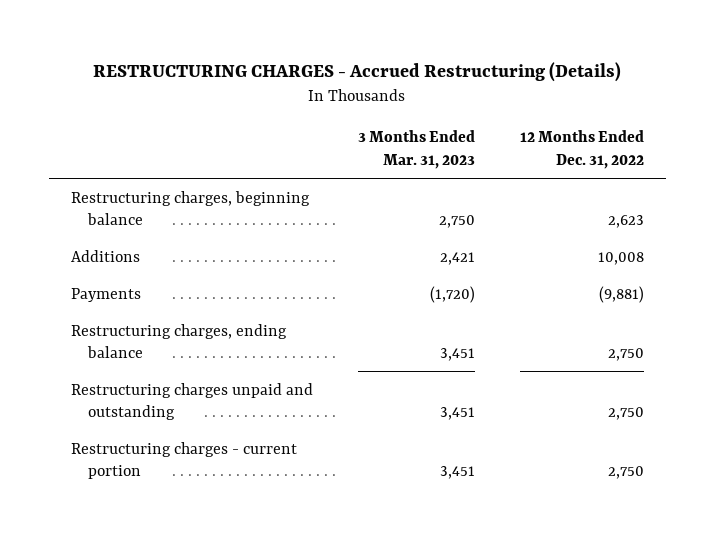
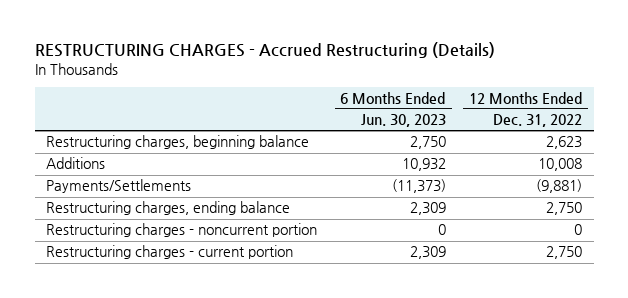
- | 3 Months Ended Mar. 31, 2023 | 12 Months Ended Dec. 31, 2022
+ | 6 Months Ended Jun. 30, 2023 | 12 Months Ended Dec. 31, 2022
- Payments | (1,720) | (9,881)
+ Payments/Settlements | (11,373) | (9,881)
- Restructuring charges unpaid and outstanding | 3,451 | 2,750
+ Restructuring charges - noncurrent portion | 0 | 0

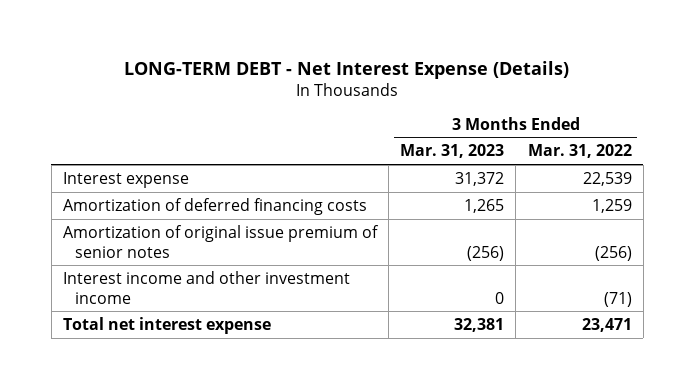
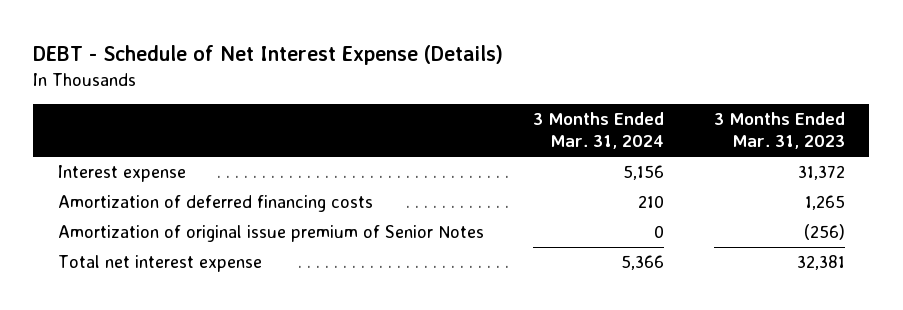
- LONG-TERM DEBT - Net Interest Expense (Details)
+ DEBT - Schedule of Net Interest Expense (Details)
- | 3 Months Ended Mar. 31, 2023 | 3 Months Ended Mar. 31, 2022
+ | 3 Months Ended Mar. 31, 2024 | 3 Months Ended Mar. 31, 2023
- Amortization of original issue premium of senior notes | (256) | (256)
- Interest income and other investment income | 0 | (71)
+ Amortization of original issue premium of Senior Notes | 0 | (256)

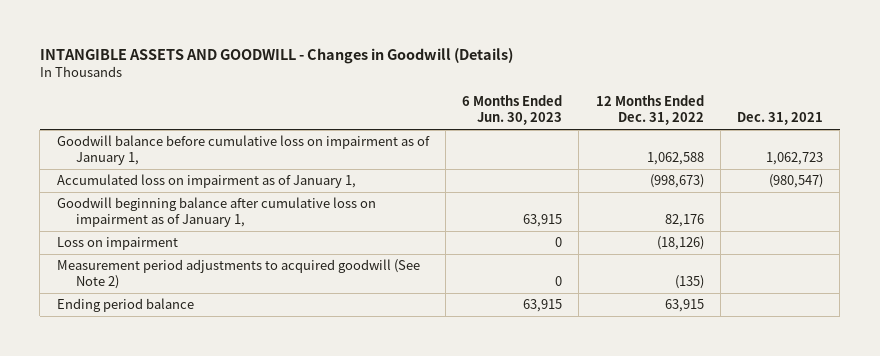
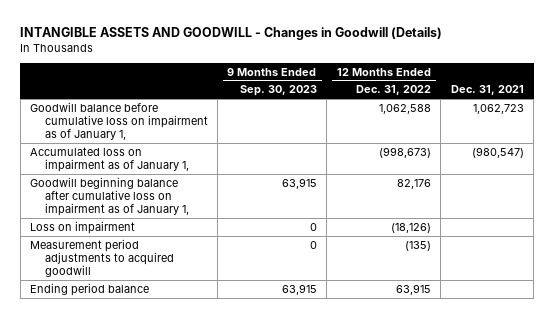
- | 6 Months Ended Jun. 30, 2023 | 12 Months Ended Dec. 31, 2022 | Dec. 31, 2021
+ | 9 Months Ended Sep. 30, 2023 | 12 Months Ended Dec. 31, 2022 | Dec. 31, 2021
- Measurement period adjustments to acquired goodwill (See Note 2) | 0 | (135) |
+ Measurement period adjustments to acquired goodwill | 0 | (135) |

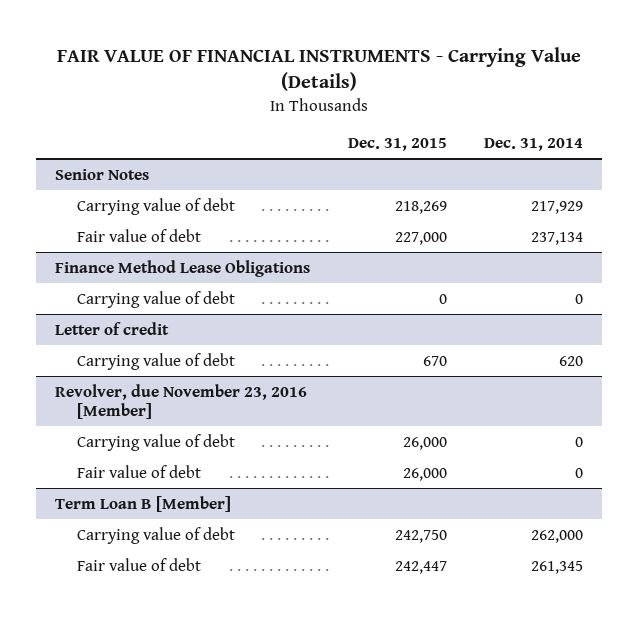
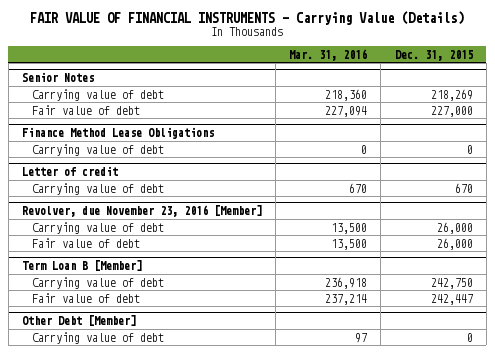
- | Dec. 31, 2015 | Dec. 31, 2014
+ | Mar. 31, 2016 | Dec. 31, 2015
+ Other Debt [Member]
+ Carrying value of debt | 97 | 0

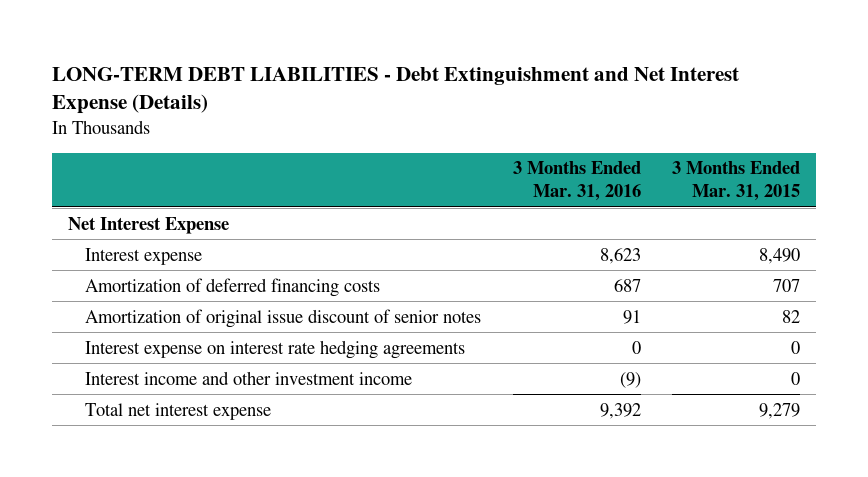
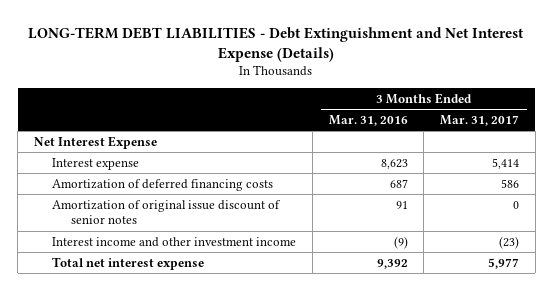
- | 3 Months Ended Mar. 31, 2016 | 3 Months Ended Mar. 31, 2015
+ | 3 Months Ended Mar. 31, 2016 | 3 Months Ended Mar. 31, 2017
- Interest expense on interest rate hedging agreements | 0 | 0

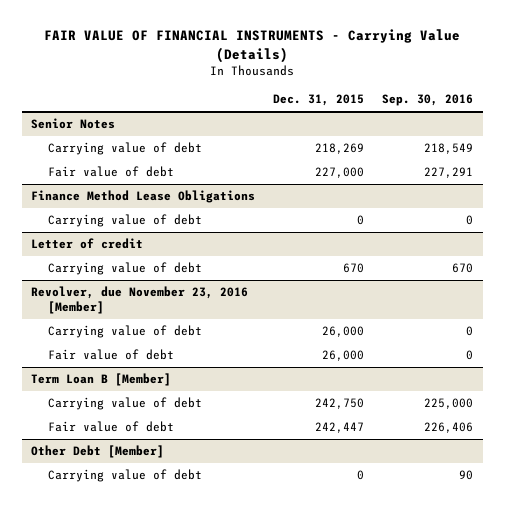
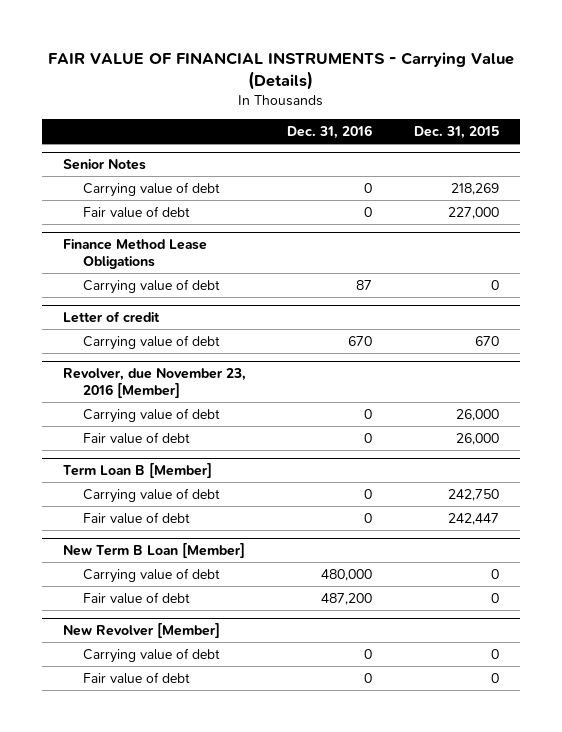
- | Dec. 31, 2015 | Sep. 30, 2016
+ | Dec. 31, 2016 | Dec. 31, 2015
- Other Debt [Member]
+ New Term B Loan [Member]
+ Fair value of debt | 487,200 | 0
+ New Revolver [Member]
+ Carrying value of debt | 0 | 0
+ Fair value of debt | 0 | 0

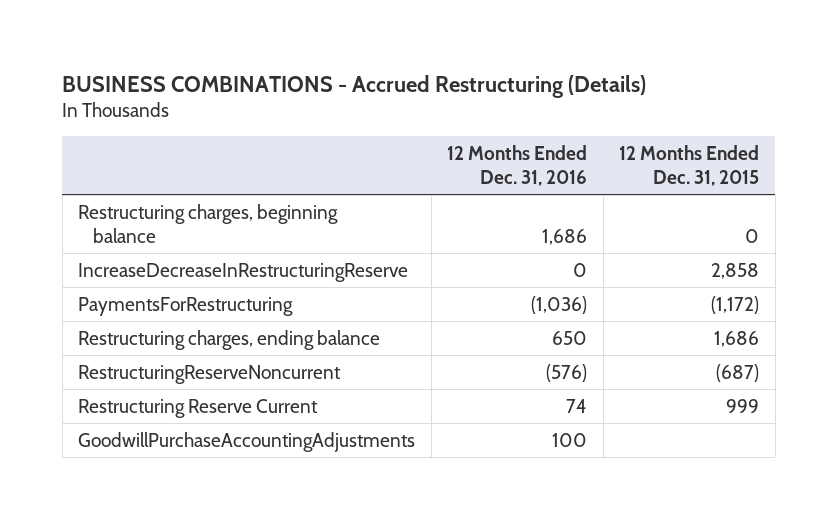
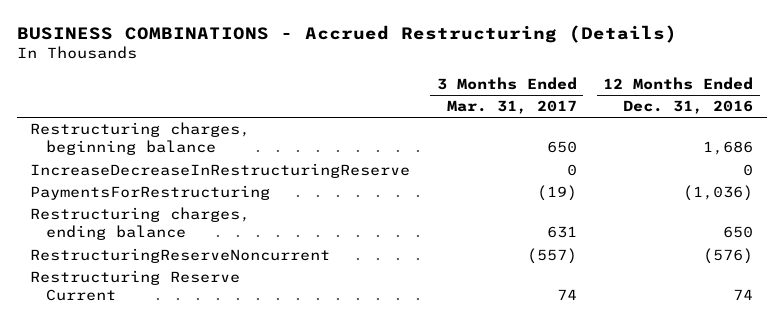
- | 12 Months Ended Dec. 31, 2016 | 12 Months Ended Dec. 31, 2015
+ | 3 Months Ended Mar. 31, 2017 | 12 Months Ended Dec. 31, 2016
- GoodwillPurchaseAccountingAdjustments | 100 |

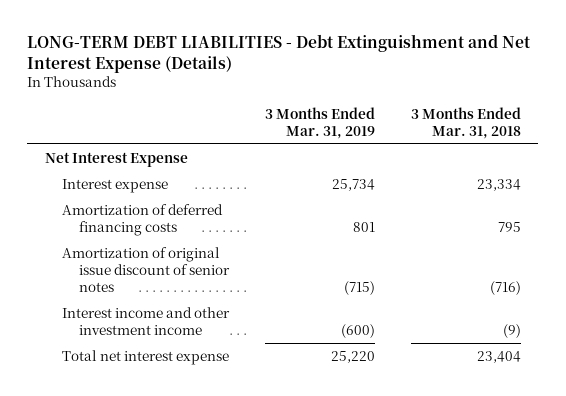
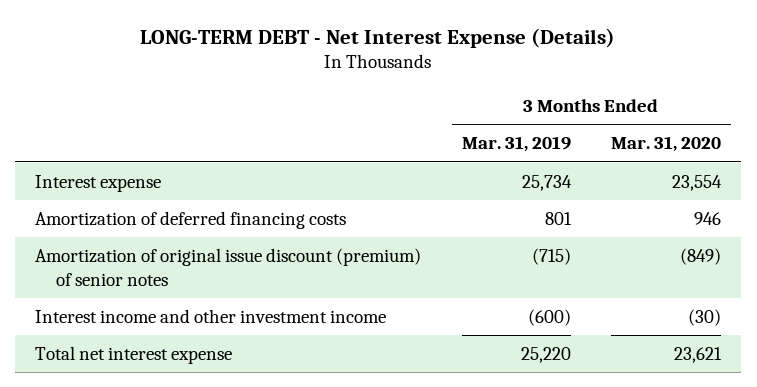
- LONG-TERM DEBT LIABILITIES - Debt Extinguishment and Net Interest Expense (Details)
+ LONG-TERM DEBT - Net Interest Expense (Details)
- | 3 Months Ended Mar. 31, 2019 | 3 Months Ended Mar. 31, 2018
+ | 3 Months Ended Mar. 31, 2019 | 3 Months Ended Mar. 31, 2020
- Net Interest Expense
- Amortization of original issue discount of senior notes | (715) | (716)
+ Amortization of original issue discount (premium) of senior notes | (715) | (849)

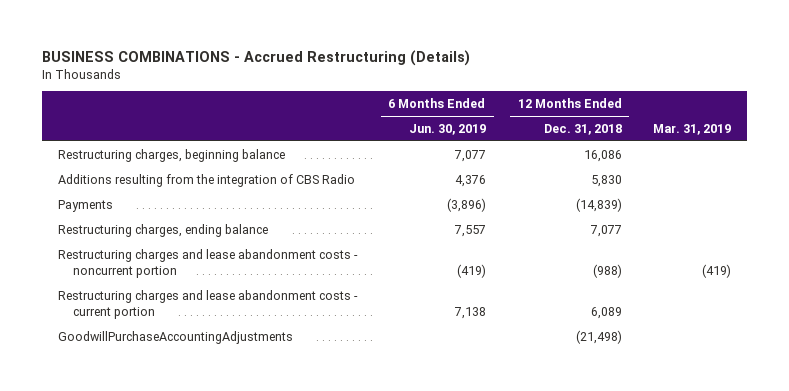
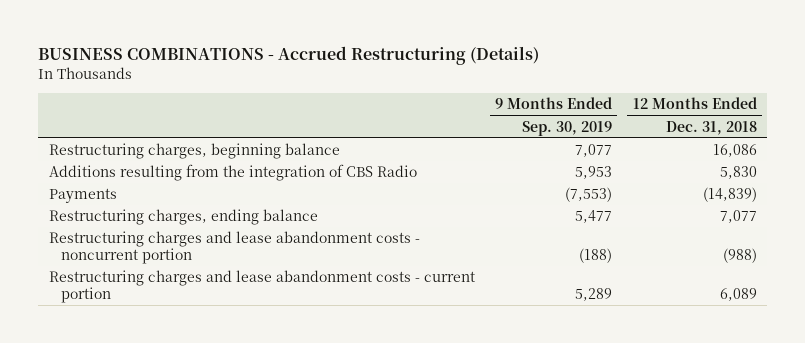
- | 6 Months Ended Jun. 30, 2019 | 12 Months Ended Dec. 31, 2018 | Mar. 31, 2019
+ | 9 Months Ended Sep. 30, 2019 | 12 Months Ended Dec. 31, 2018
- GoodwillPurchaseAccountingAdjustments | | (21,498) |

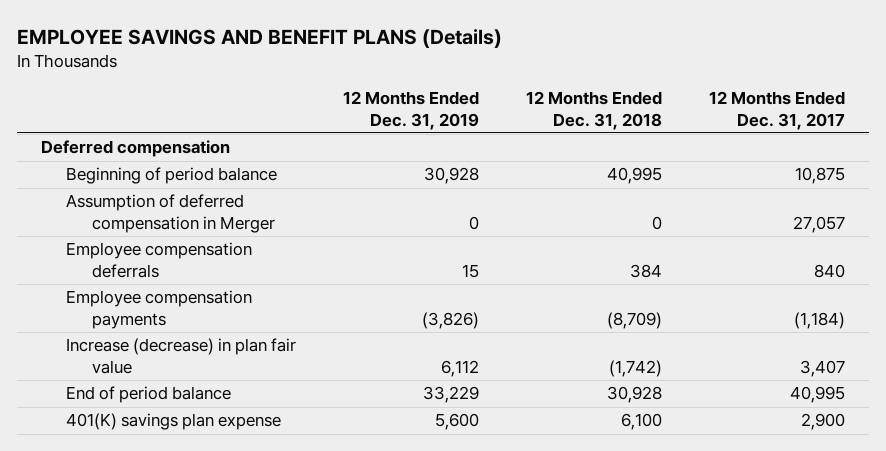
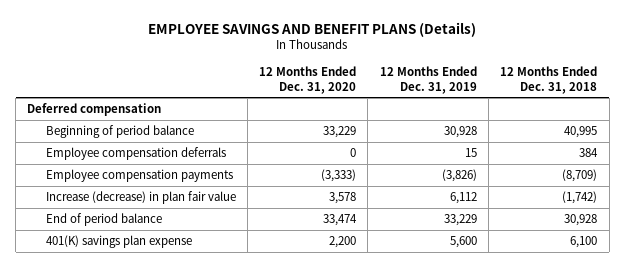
- | 12 Months Ended Dec. 31, 2019 | 12 Months Ended Dec. 31, 2018 | 12 Months Ended Dec. 31, 2017
+ | 12 Months Ended Dec. 31, 2020 | 12 Months Ended Dec. 31, 2019 | 12 Months Ended Dec. 31, 2018
- Assumption of deferred compensation in Merger | 0 | 0 | 27,057

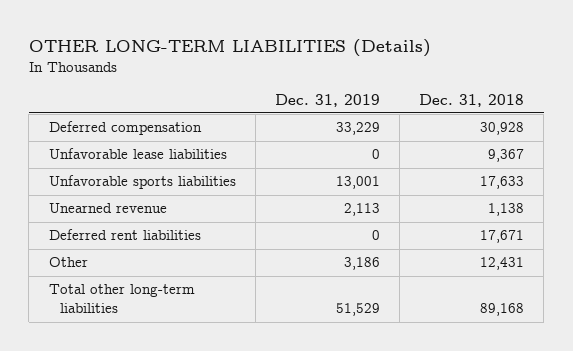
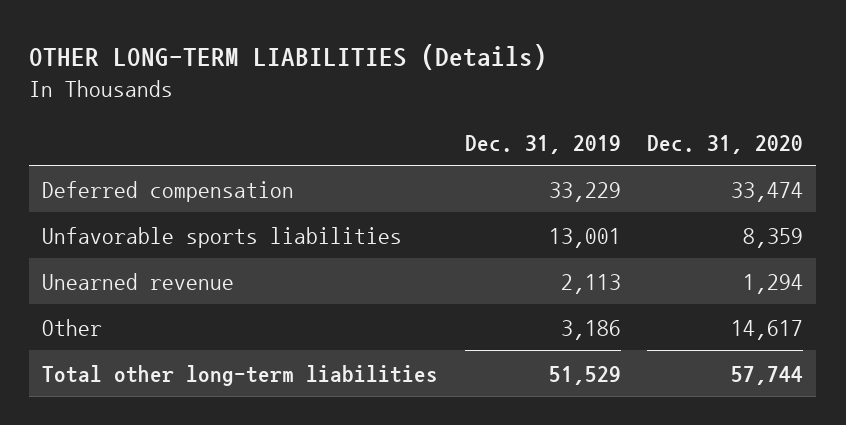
- | Dec. 31, 2019 | Dec. 31, 2018
+ | Dec. 31, 2019 | Dec. 31, 2020
- Unfavorable lease liabilities | 0 | 9,367
- Deferred rent liabilities | 0 | 17,671

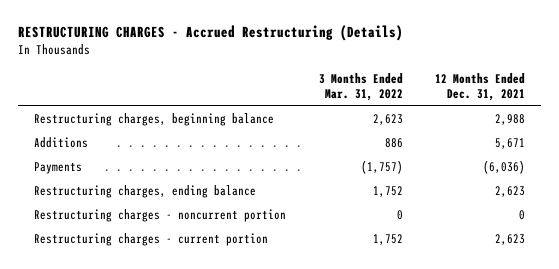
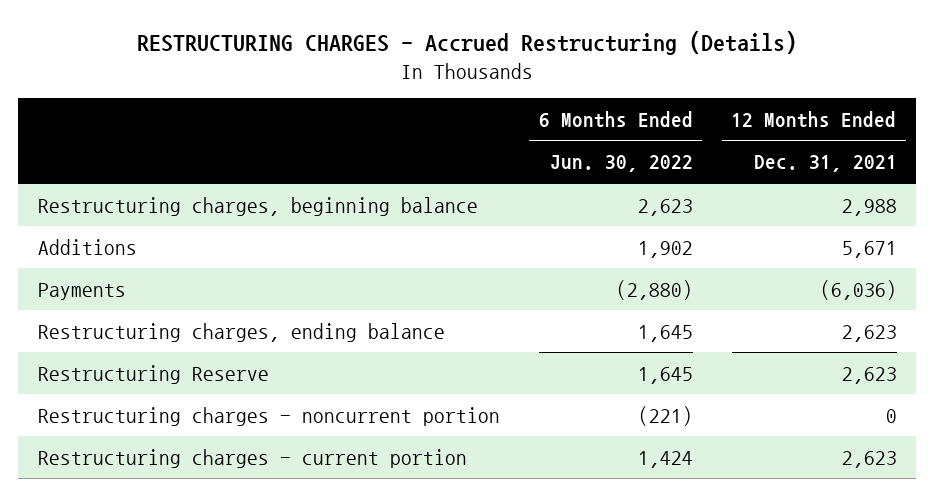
- | 3 Months Ended Mar. 31, 2022 | 12 Months Ended Dec. 31, 2021
+ | 6 Months Ended Jun. 30, 2022 | 12 Months Ended Dec. 31, 2021
+ Restructuring Reserve | 1,645 | 2,623

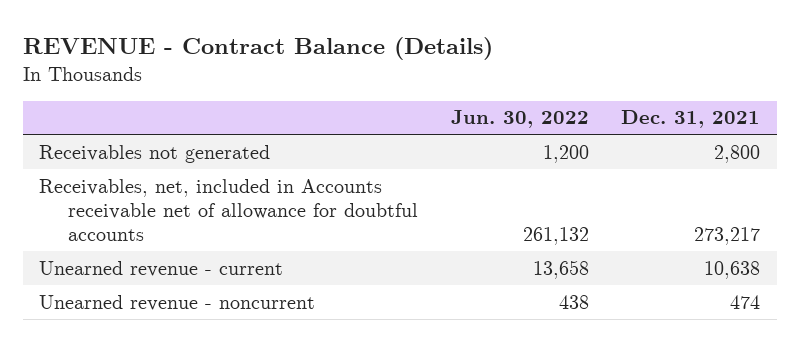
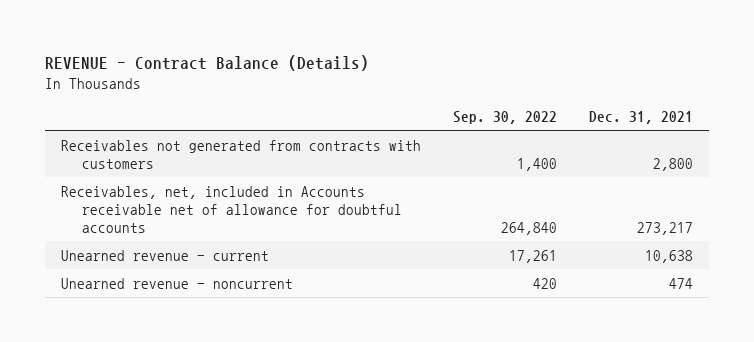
- | Jun. 30, 2022 | Dec. 31, 2021
+ | Sep. 30, 2022 | Dec. 31, 2021
- Receivables not generated | 1,200 | 2,800
+ Receivables not generated from contracts with customers | 1,400 | 2,800

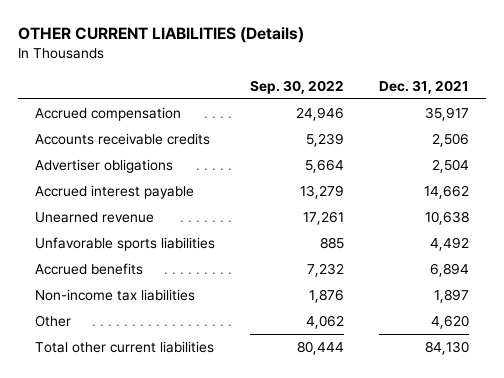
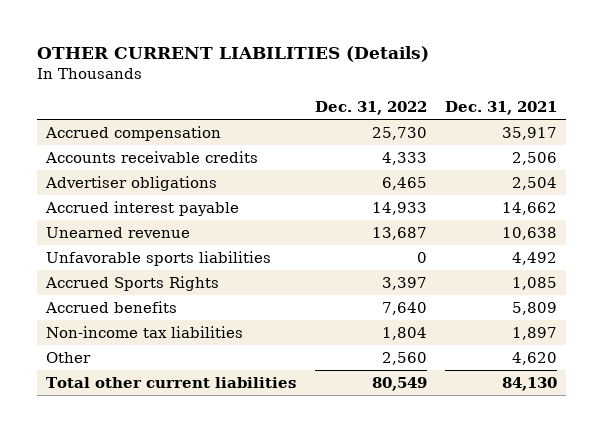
- | Sep. 30, 2022 | Dec. 31, 2021
+ | Dec. 31, 2022 | Dec. 31, 2021
- Accrued benefits | 7,232 | 6,894
+ Accrued Sports Rights | 3,397 | 1,085
+ Accrued benefits | 7,640 | 5,809

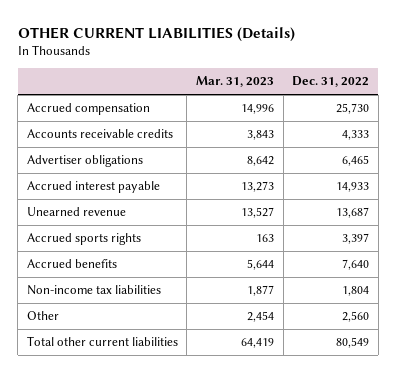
- | Dec. 31, 2022 | Dec. 31, 2021
+ | Mar. 31, 2023 | Dec. 31, 2022
- Unfavorable sports liabilities | 0 | 4,492
- Accrued Sports Rights | 3,397 | 1,085
+ Accrued sports rights | 163 | 3,397

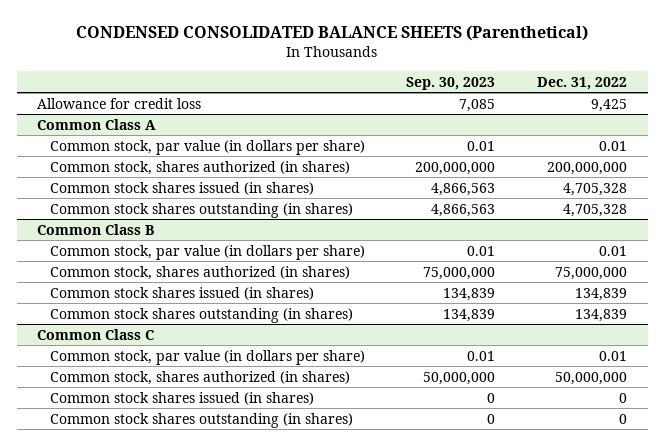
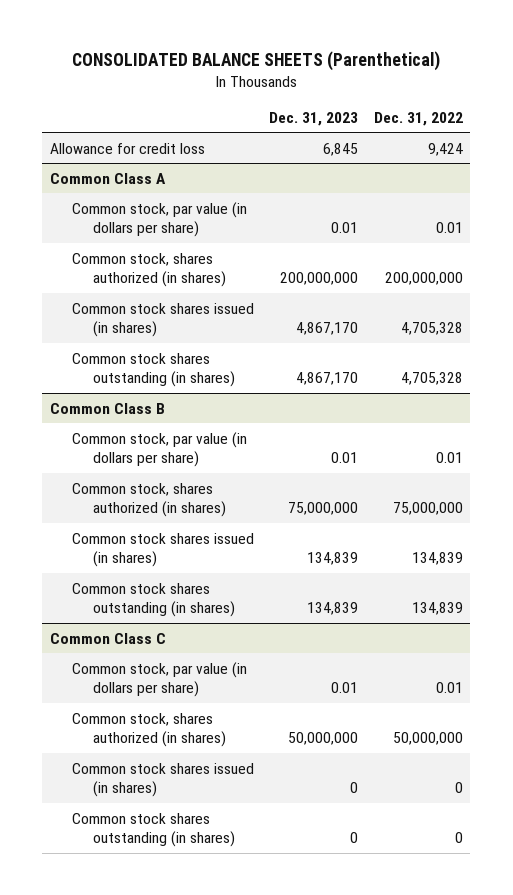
- CONDENSED CONSOLIDATED BALANCE SHEETS (Parenthetical)
+ CONSOLIDATED BALANCE SHEETS (Parenthetical)
- | Sep. 30, 2023 | Dec. 31, 2022
+ | Dec. 31, 2023 | Dec. 31, 2022
- Allowance for credit loss | 7,085 | 9,425
+ Allowance for credit loss | 6,845 | 9,424

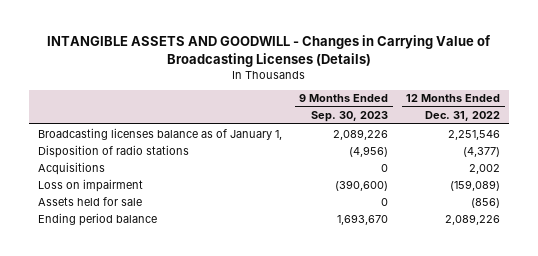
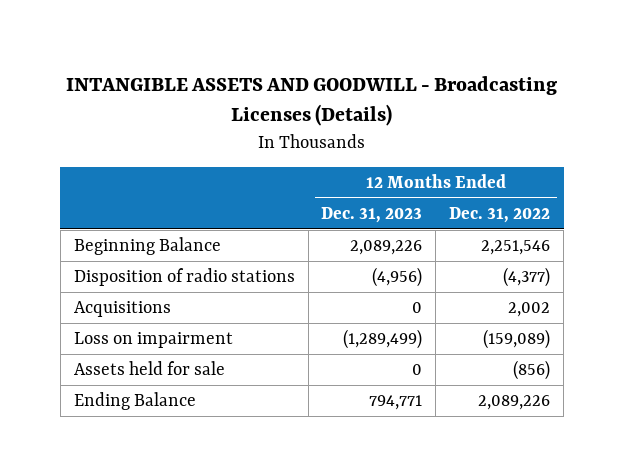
- INTANGIBLE ASSETS AND GOODWILL - Changes in Carrying Value of Broadcasting Licenses (Details)
+ INTANGIBLE ASSETS AND GOODWILL - Broadcasting Licenses (Details)
- | 9 Months Ended Sep. 30, 2023 | 12 Months Ended Dec. 31, 2022
+ | 12 Months Ended Dec. 31, 2023 | 12 Months Ended Dec. 31, 2022
- Broadcasting licenses balance as of January 1, | 2,089,226 | 2,251,546
+ Beginning Balance | 2,089,226 | 2,251,546
- Ending period balance | 1,693,670 | 2,089,226
+ Ending Balance | 794,771 | 2,089,226

